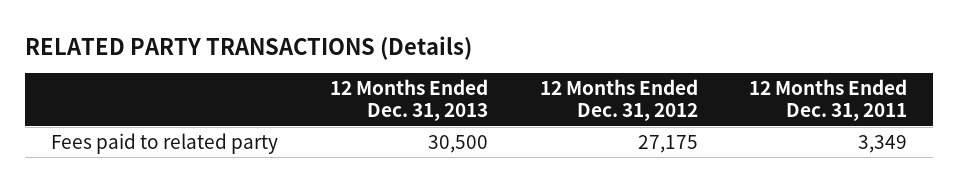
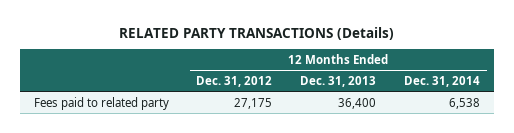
- | 12 Months Ended Dec. 31, 2013 | 12 Months Ended Dec. 31, 2012 | 12 Months Ended Dec. 31, 2011
+ | 12 Months Ended Dec. 31, 2012 | 12 Months Ended Dec. 31, 2013 | 12 Months Ended Dec. 31, 2014
- Fees paid to related party | 30,500 | 27,175 | 3,349
+ Fees paid to related party | 27,175 | 36,400 | 6,538

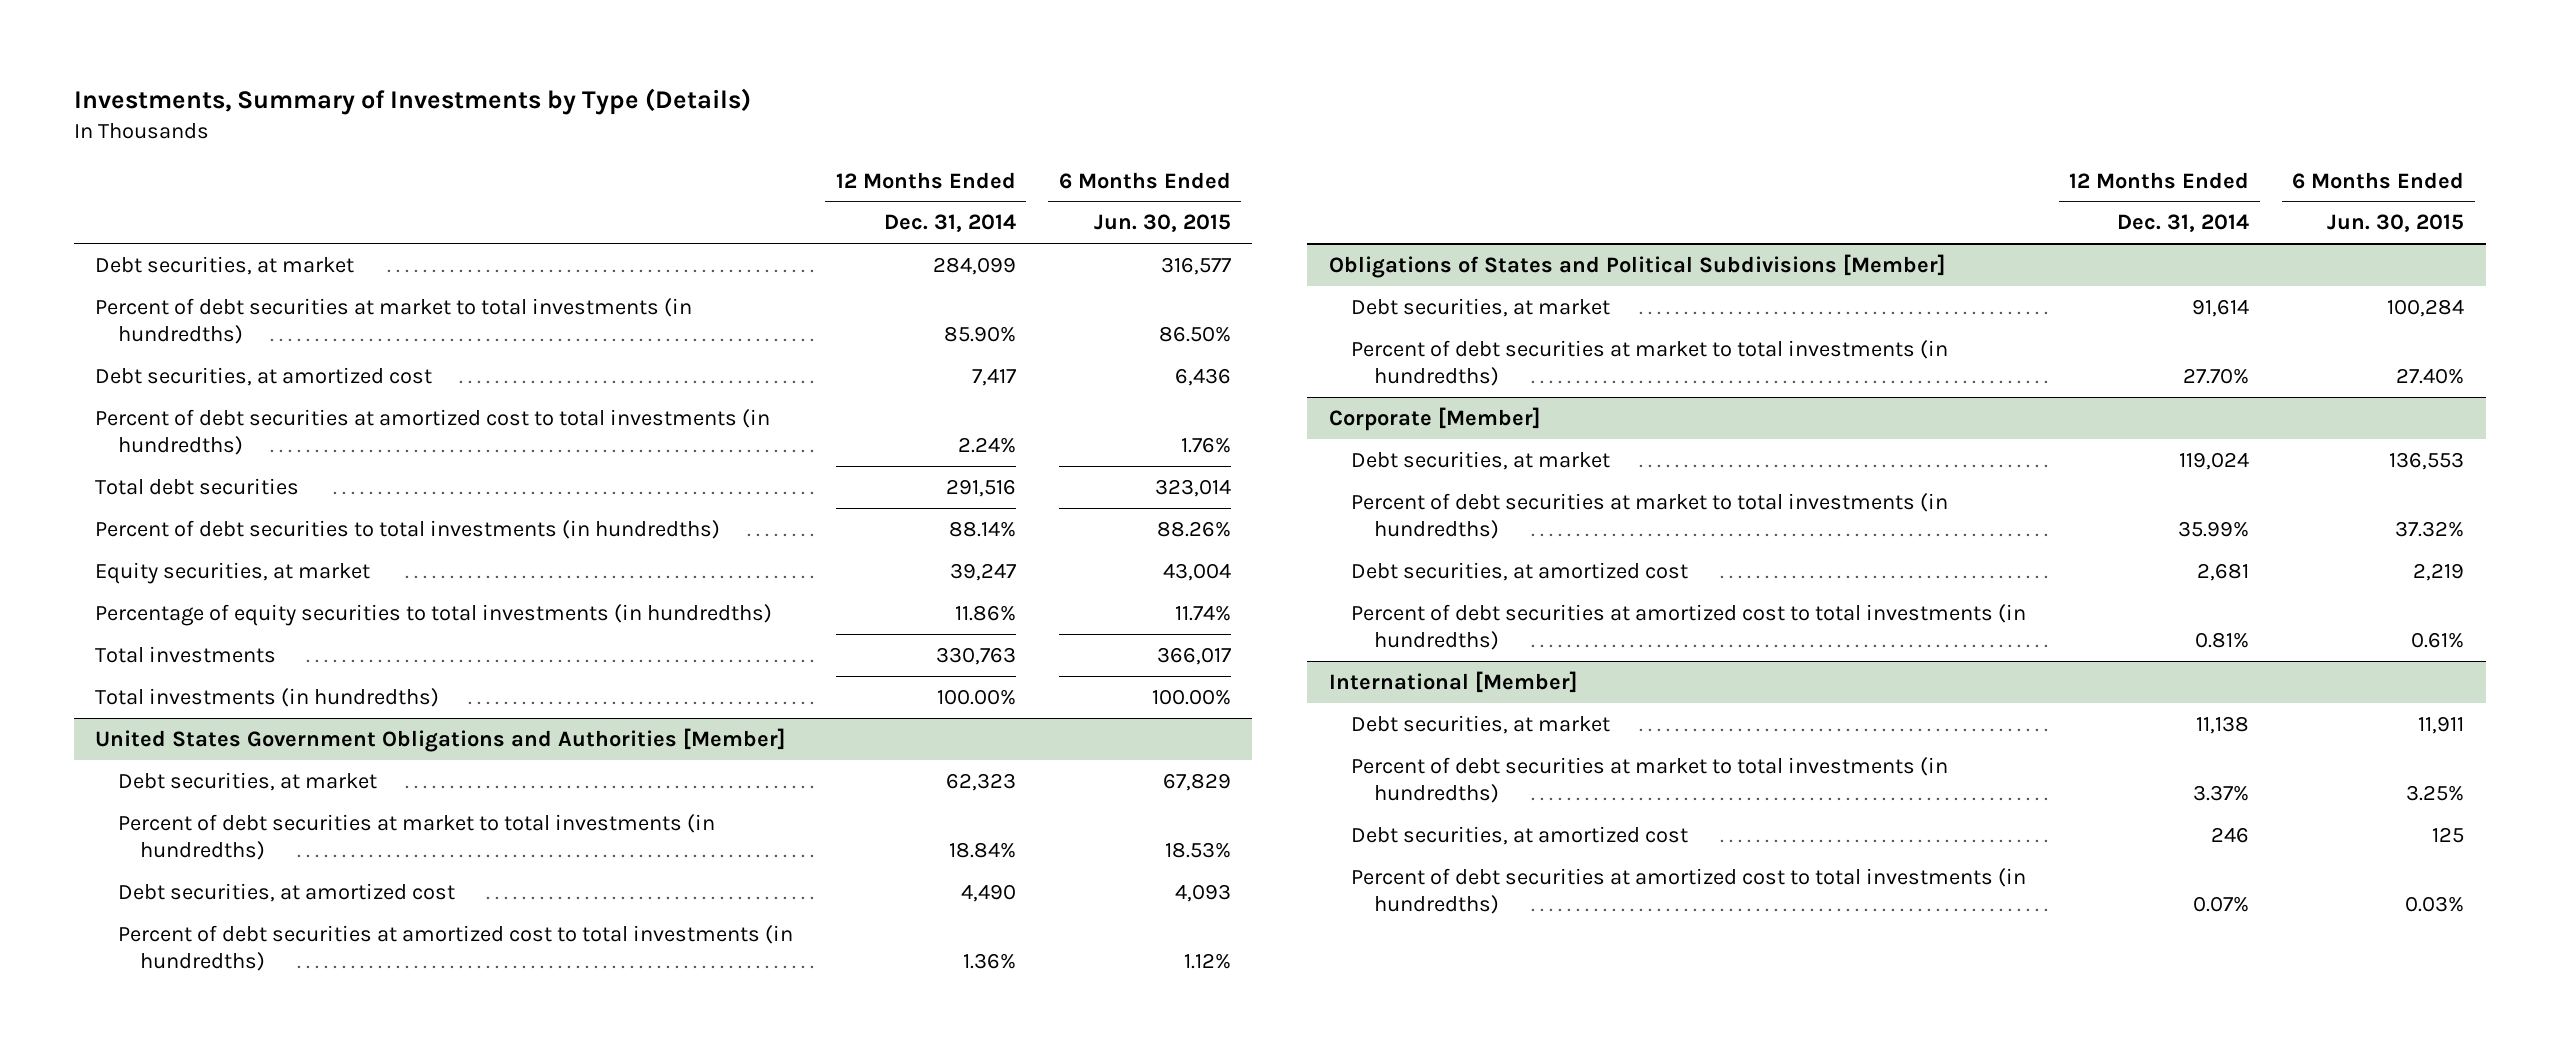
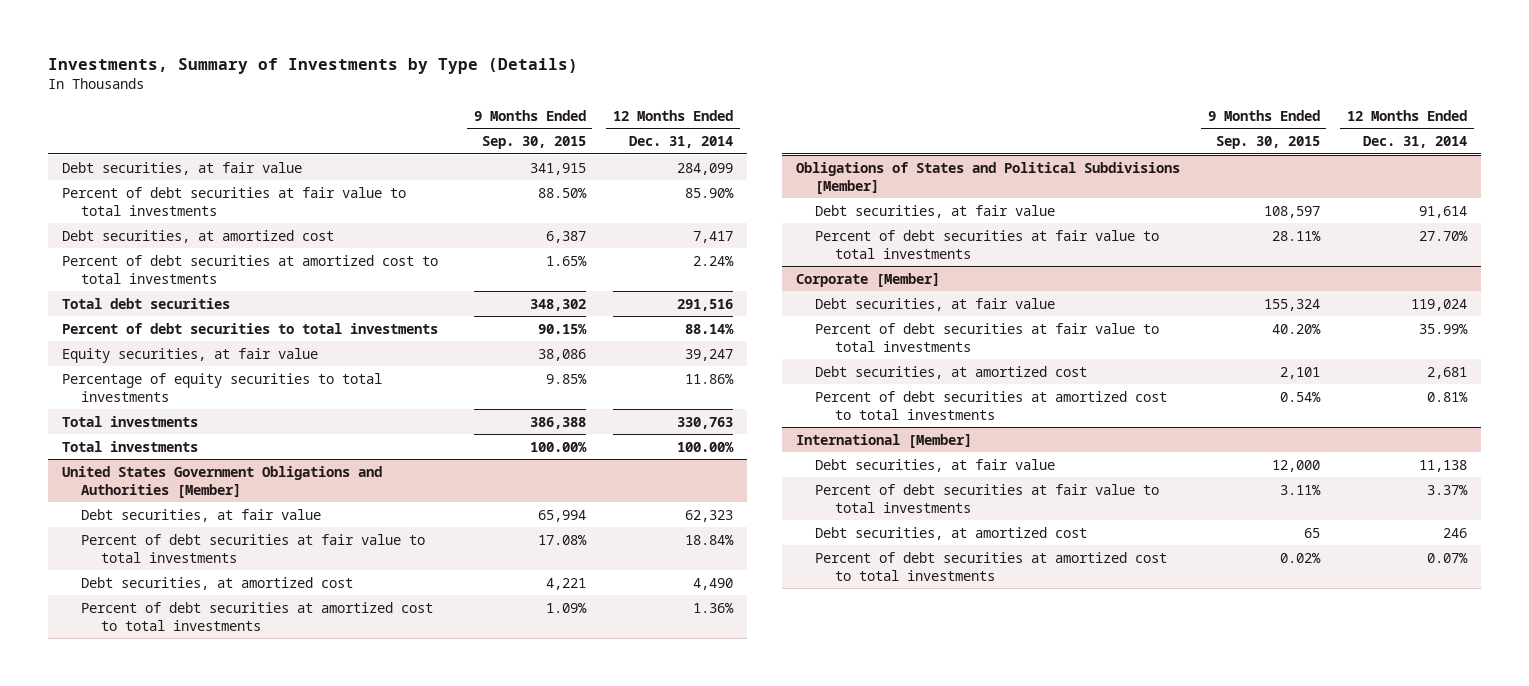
- | 12 Months Ended Dec. 31, 2014 | 6 Months Ended Jun. 30, 2015
+ | 9 Months Ended Sep. 30, 2015 | 12 Months Ended Dec. 31, 2014
- Debt securities, at market | 284,099 | 316,577
- Percent of debt securities at market to total investments (in hundredths) | 85.90% | 86.50%
+ Debt securities, at fair value | 341,915 | 284,099
+ Percent of debt securities at fair value to total investments | 88.50% | 85.90%
- Percent of debt securities at amortized cost to total investments (in hundredths) | 2.24% | 1.76%
+ Percent of debt securities at amortized cost to total investments | 1.65% | 2.24%
- Percent of debt securities to total investments (in hundredths) | 88.14% | 88.26%
- Equity securities, at market | 39,247 | 43,004
- Percentage of equity securities to total investments (in hundredths) | 11.86% | 11.74%
+ Percent of debt securities to total investments | 90.15% | 88.14%
+ Equity securities, at fair value | 38,086 | 39,247
+ Percentage of equity securities to total investments | 9.85% | 11.86%
- Total investments (in hundredths) | 100.00% | 100.00%
+ Total investments | 100.00% | 100.00%
@ United States Government Obligations and Authorities [Member]
- Debt securities, at market | 62,323 | 67,829
- Percent of debt securities at market to total investments (in hundredths) | 18.84% | 18.53%
+ Debt securities, at fair value | 65,994 | 62,323
+ Percent of debt securities at fair value to total investments | 17.08% | 18.84%
- Percent of debt securities at amortized cost to total investments (in hundredths) | 1.36% | 1.12%
+ Percent of debt securities at amortized cost to total investments | 1.09% | 1.36%
@ Obligations of States and Political Subdivisions [Member]
- Debt securities, at market | 91,614 | 100,284
- Percent of debt securities at market to total investments (in hundredths) | 27.70% | 27.40%
+ Debt securities, at fair value | 108,597 | 91,614
+ Percent of debt securities at fair value to total investments | 28.11% | 27.70%
@ Corporate [Member]
- Debt securities, at market | 119,024 | 136,553
- Percent of debt securities at market to total investments (in hundredths) | 35.99% | 37.32%
+ Debt securities, at fair value | 155,324 | 119,024
+ Percent of debt securities at fair value to total investments | 40.20% | 35.99%
- Percent of debt securities at amortized cost to total investments (in hundredths) | 0.81% | 0.61%
+ Percent of debt securities at amortized cost to total investments | 0.54% | 0.81%
@ International [Member]
- Debt securities, at market | 11,138 | 11,911
- Percent of debt securities at market to total investments (in hundredths) | 3.37% | 3.25%
+ Debt securities, at fair value | 12,000 | 11,138
+ Percent of debt securities at fair value to total investments | 3.11% | 3.37%
- Percent of debt securities at amortized cost to total investments (in hundredths) | 0.07% | 0.03%
+ Percent of debt securities at amortized cost to total investments | 0.02% | 0.07%

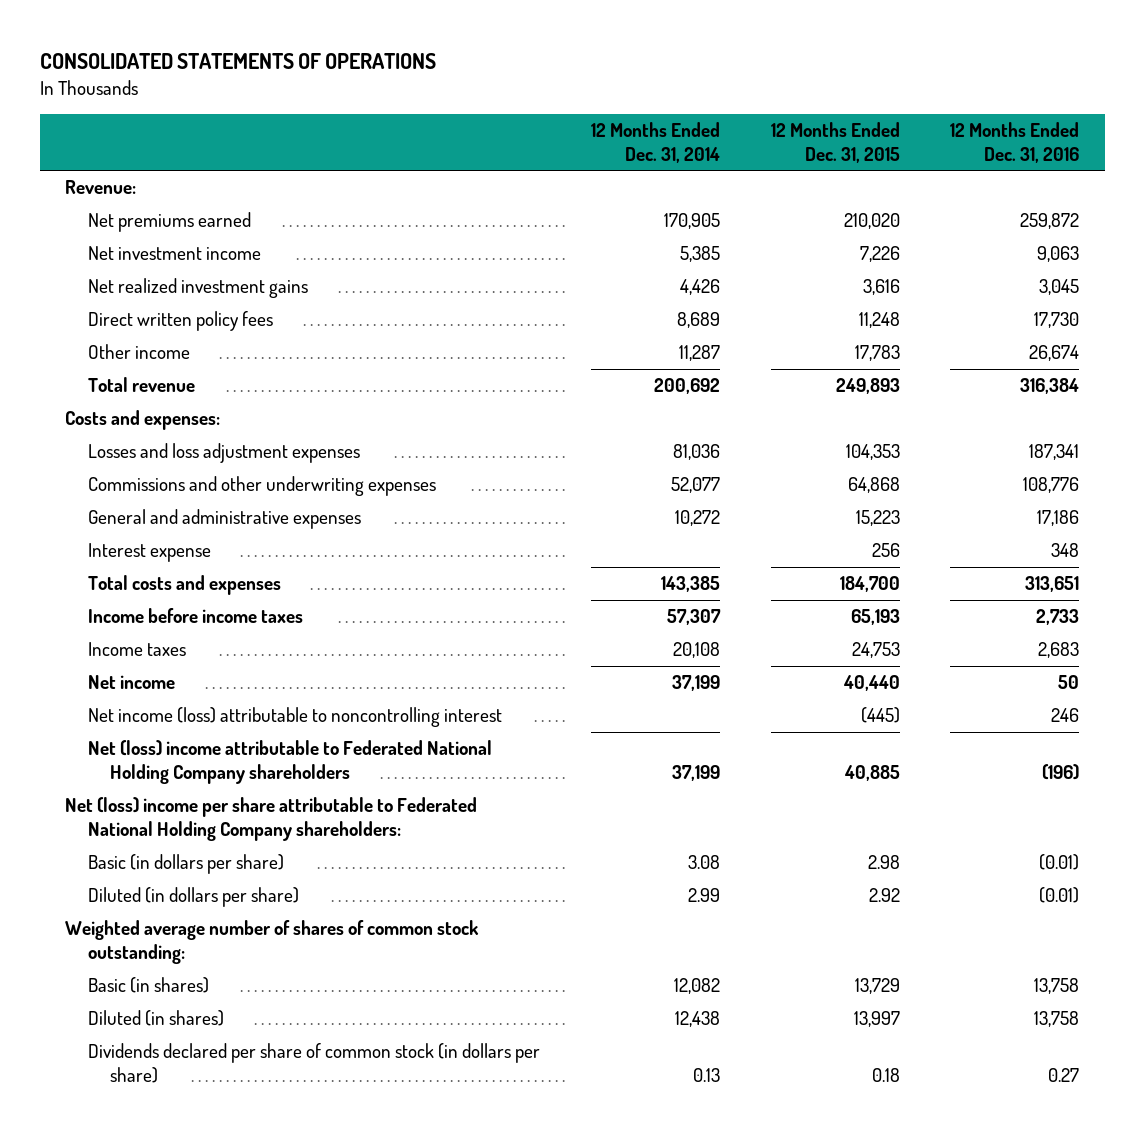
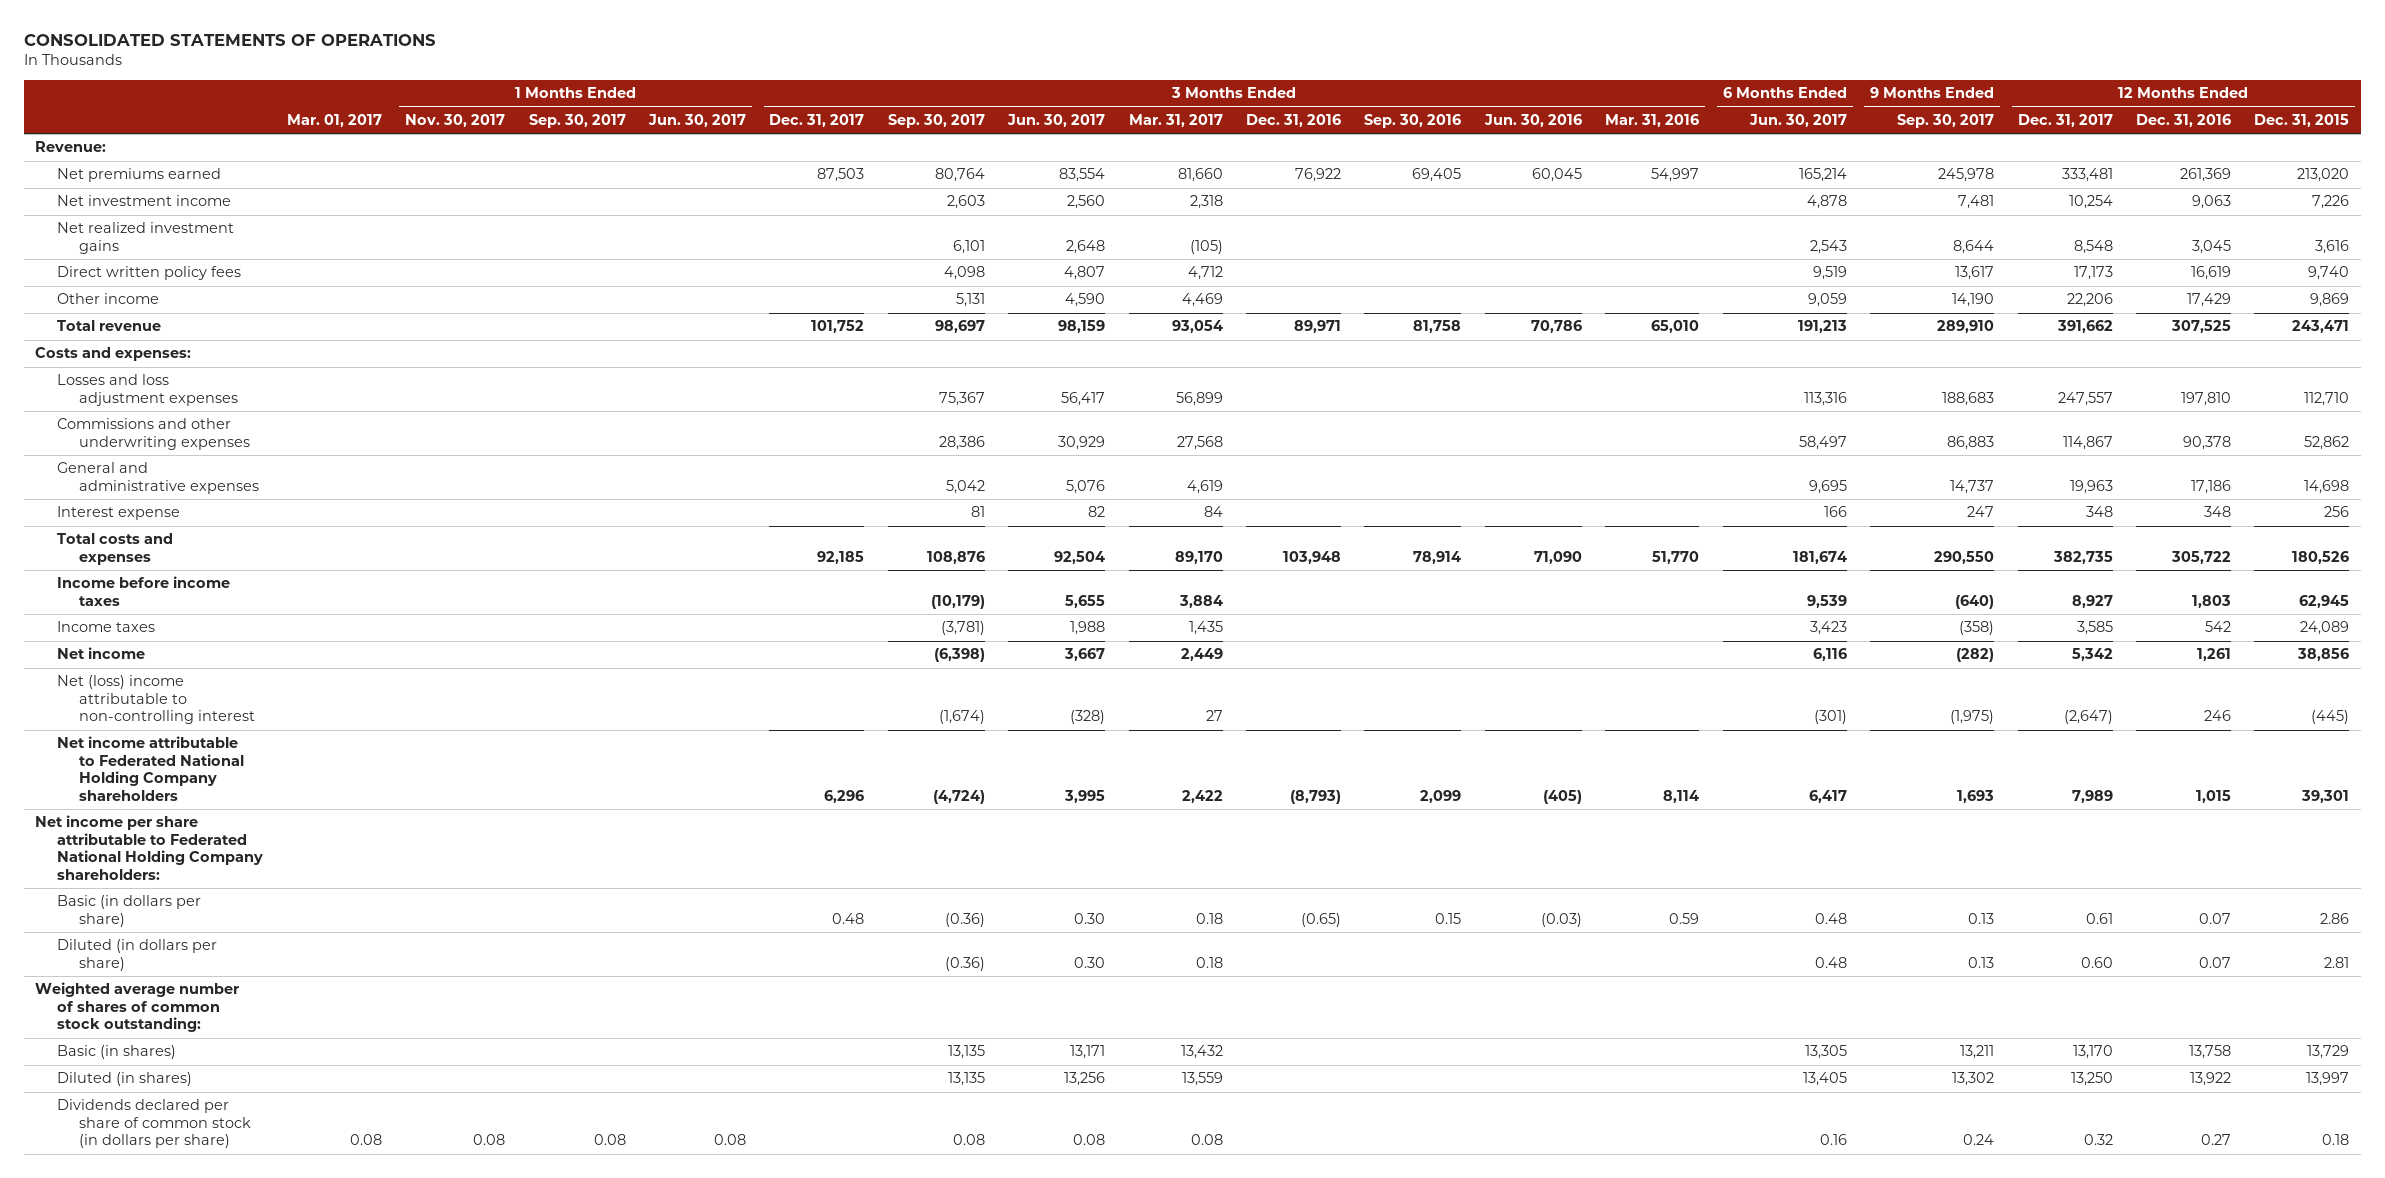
- | 12 Months Ended Dec. 31, 2014 | 12 Months Ended Dec. 31, 2015 | 12 Months Ended Dec. 31, 2016
+ | Mar. 01, 2017 | 1 Months Ended Nov. 30, 2017 | 1 Months Ended Sep. 30, 2017 | 1 Months Ended Jun. 30, 2017 | 3 Months Ended Dec. 31, 2017 | 3 Months Ended Sep. 30, 2017 | 3 Months Ended Jun. 30, 2017 | 3 Months Ended Mar. 31, 2017 | 3 Months Ended Dec. 31, 2016 | 3 Months Ended Sep. 30, 2016 | 3 Months Ended Jun. 30, 2016 | 3 Months Ended Mar. 31, 2016 | 6 Months Ended Jun. 30, 2017 | 9 Months Ended Sep. 30, 2017 | 12 Months Ended Dec. 31, 2017 | 12 Months Ended Dec. 31, 2016 | 12 Months Ended Dec. 31, 2015
- Net premiums earned | 170,905 | 210,020 | 259,872
+ Net premiums earned | | | | | 87,503 | 80,764 | 83,554 | 81,660 | 76,922 | 69,405 | 60,045 | 54,997 | 165,214 | 245,978 | 333,481 | 261,369 | 213,020
- Direct written policy fees | 8,689 | 11,248 | 17,730
- Other income | 11,287 | 17,783 | 26,674
- Total revenue | 200,692 | 249,893 | 316,384
+ Direct written policy fees | | | | | | 4,098 | 4,807 | 4,712 | | | | | 9,519 | 13,617 | 17,173 | 16,619 | 9,740
+ Other income | | | | | | 5,131 | 4,590 | 4,469 | | | | | 9,059 | 14,190 | 22,206 | 17,429 | 9,869
+ Total revenue | | | | | 101,752 | 98,697 | 98,159 | 93,054 | 89,971 | 81,758 | 70,786 | 65,010 | 191,213 | 289,910 | 391,662 | 307,525 | 243,471
- Losses and loss adjustment expenses | 81,036 | 104,353 | 187,341
- Commissions and other underwriting expenses | 52,077 | 64,868 | 108,776
- General and administrative expenses | 10,272 | 15,223 | 17,186
+ Losses and loss adjustment expenses | | | | | | 75,367 | 56,417 | 56,899 | | | | | 113,316 | 188,683 | 247,557 | 197,810 | 112,710
+ Commissions and other underwriting expenses | | | | | | 28,386 | 30,929 | 27,568 | | | | | 58,497 | 86,883 | 114,867 | 90,378 | 52,862
+ General and administrative expenses | | | | | | 5,042 | 5,076 | 4,619 | | | | | 9,695 | 14,737 | 19,963 | 17,186 | 14,698
- Total costs and expenses | 143,385 | 184,700 | 313,651
- Income before income taxes | 57,307 | 65,193 | 2,733
- Income taxes | 20,108 | 24,753 | 2,683
- Net income | 37,199 | 40,440 | 50
- Net income (loss) attributable to noncontrolling interest | | (445) | 246
- Net (loss) income attributable to Federated National Holding Company shareholders | 37,199 | 40,885 | (196)
- Net (loss) income per share attributable to Federated National Holding Company shareholders:
- Basic (in dollars per share) | 3.08 | 2.98 | (0.01)
- Diluted (in dollars per share) | 2.99 | 2.92 | (0.01)
+ Total costs and expenses | | | | | 92,185 | 108,876 | 92,504 | 89,170 | 103,948 | 78,914 | 71,090 | 51,770 | 181,674 | 290,550 | 382,735 | 305,722 | 180,526
+ Income before income taxes | | | | | | (10,179) | 5,655 | 3,884 | | | | | 9,539 | (640) | 8,927 | 1,803 | 62,945
+ Income taxes | | | | | | (3,781) | 1,988 | 1,435 | | | | | 3,423 | (358) | 3,585 | 542 | 24,089
+ Net income | | | | | | (6,398) | 3,667 | 2,449 | | | | | 6,116 | (282) | 5,342 | 1,261 | 38,856
+ Net (loss) income attributable to non-controlling interest | | | | | | (1,674) | (328) | 27 | | | | | (301) | (1,975) | (2,647) | 246 | (445)
+ Net income attributable to Federated National Holding Company shareholders | | | | | 6,296 | (4,724) | 3,995 | 2,422 | (8,793) | 2,099 | (405) | 8,114 | 6,417 | 1,693 | 7,989 | 1,015 | 39,301
+ Net income per share attributable to Federated National Holding Company shareholders:
+ Basic (in dollars per share) | | | | | 0.48 | (0.36) | 0.30 | 0.18 | (0.65) | 0.15 | (0.03) | 0.59 | 0.48 | 0.13 | 0.61 | 0.07 | 2.86
+ Diluted (in dollars per share) | | | | | | (0.36) | 0.30 | 0.18 | | | | | 0.48 | 0.13 | 0.60 | 0.07 | 2.81
- Diluted (in shares) | 12,438 | 13,997 | 13,758
+ Diluted (in shares) | | | | | | 13,135 | 13,256 | 13,559 | | | | | 13,405 | 13,302 | 13,250 | 13,922 | 13,997

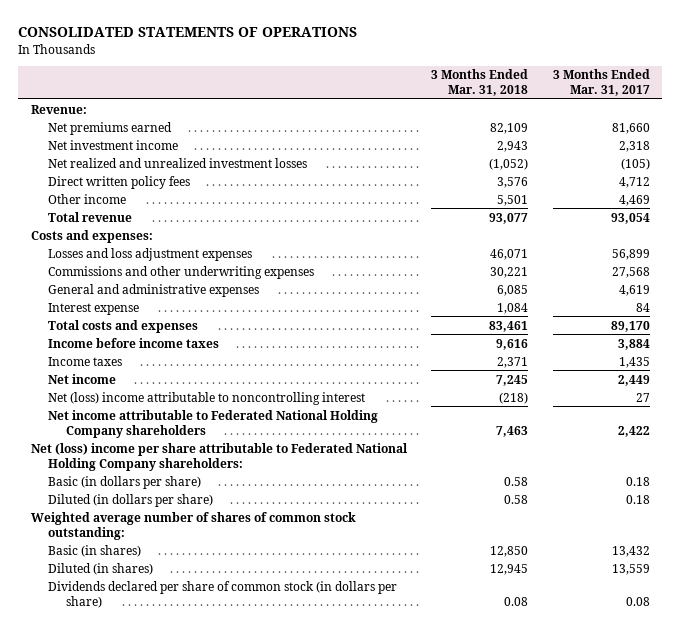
- | Mar. 01, 2017 | 1 Months Ended Nov. 30, 2017 | 1 Months Ended Sep. 30, 2017 | 1 Months Ended Jun. 30, 2017 | 3 Months Ended Dec. 31, 2017 | 3 Months Ended Sep. 30, 2017 | 3 Months Ended Jun. 30, 2017 | 3 Months Ended Mar. 31, 2017 | 3 Months Ended Dec. 31, 2016 | 3 Months Ended Sep. 30, 2016 | 3 Months Ended Jun. 30, 2016 | 3 Months Ended Mar. 31, 2016 | 6 Months Ended Jun. 30, 2017 | 9 Months Ended Sep. 30, 2017 | 12 Months Ended Dec. 31, 2017 | 12 Months Ended Dec. 31, 2016 | 12 Months Ended Dec. 31, 2015
+ | 3 Months Ended Mar. 31, 2018 | 3 Months Ended Mar. 31, 2017
- Net realized investment gains | | | | | | 6,101 | 2,648 | (105) | | | | | 2,543 | 8,644 | 8,548 | 3,045 | 3,616
+ Net realized and unrealized investment losses | (1,052) | (105)
- Net (loss) income attributable to non-controlling interest | | | | | | (1,674) | (328) | 27 | | | | | (301) | (1,975) | (2,647) | 246 | (445)
+ Net (loss) income attributable to noncontrolling interest | (218) | 27
- Net income per share attributable to Federated National Holding Company shareholders:
+ Net (loss) income per share attributable to Federated National Holding Company shareholders:

